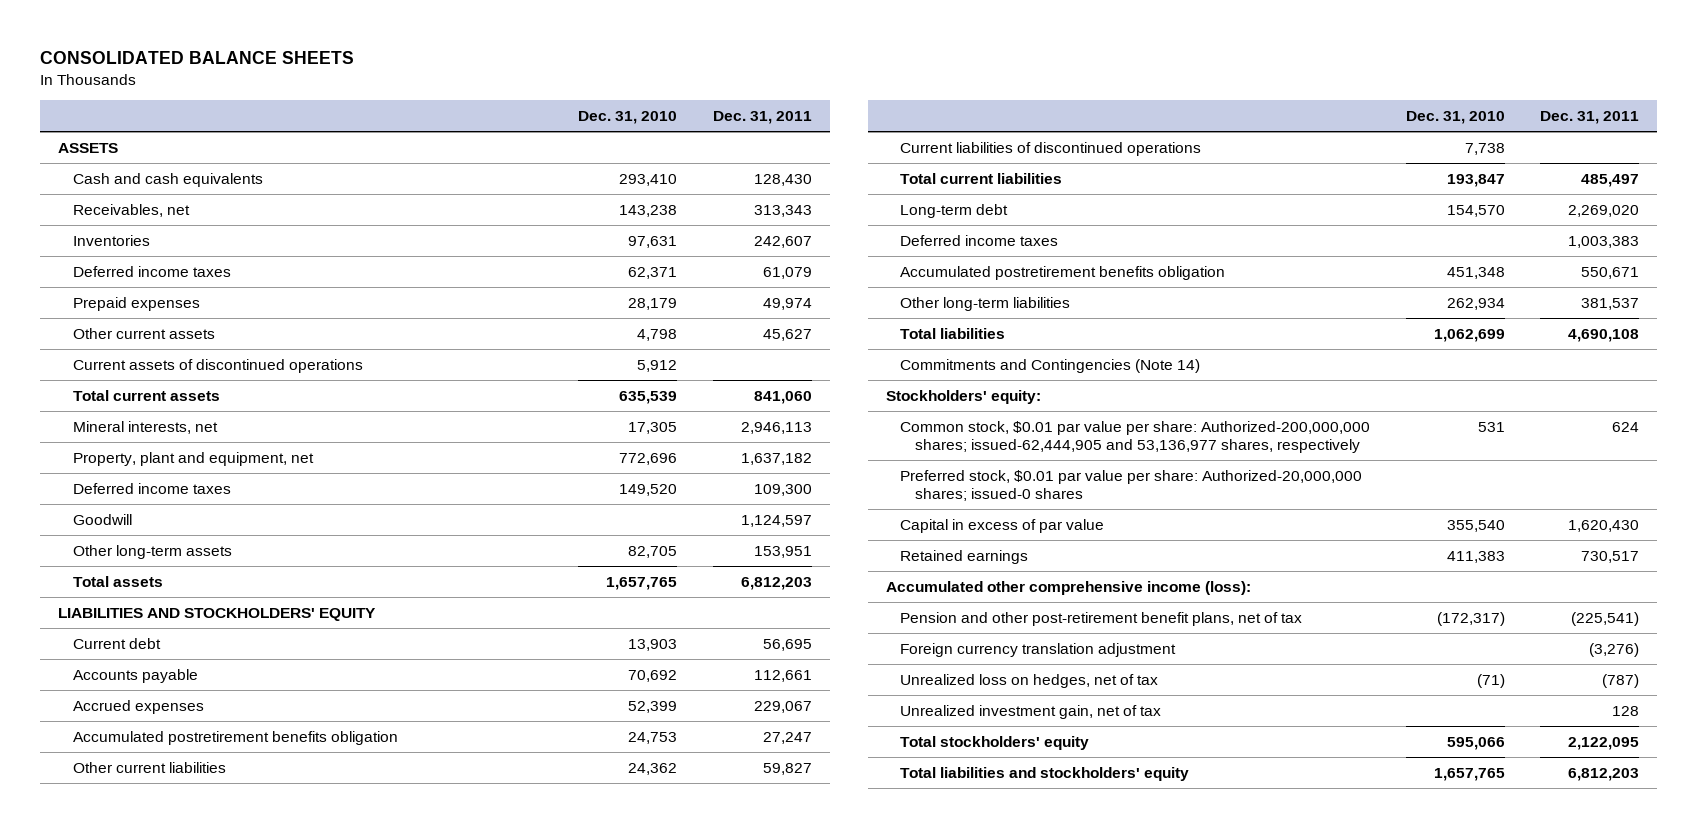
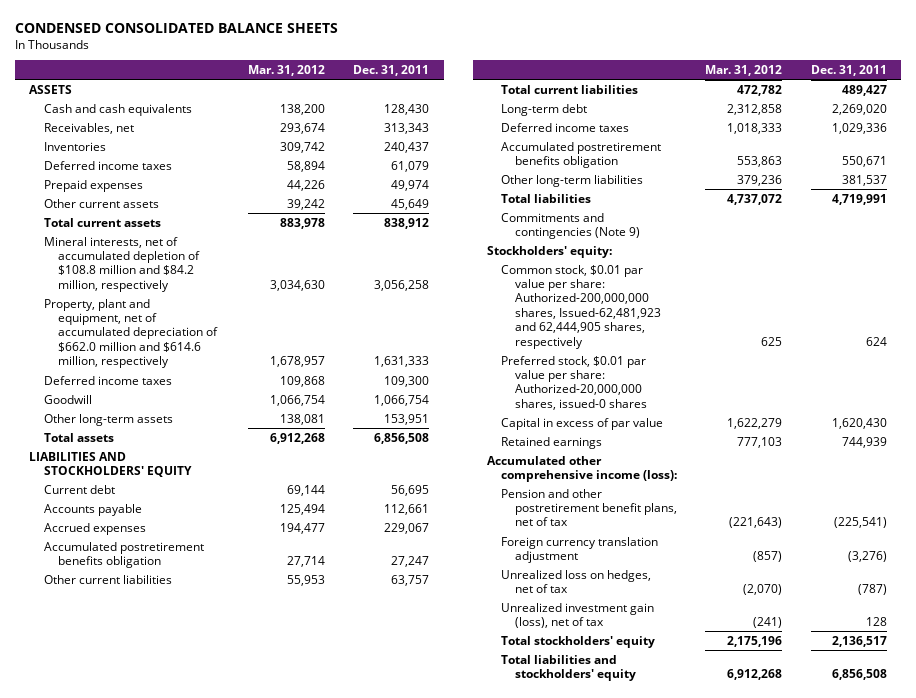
- CONSOLIDATED BALANCE SHEETS
+ CONDENSED CONSOLIDATED BALANCE SHEETS
- | Dec. 31, 2010 | Dec. 31, 2011
+ | Mar. 31, 2012 | Dec. 31, 2011
- Inventories | 97,631 | 242,607
+ Inventories | 309,742 | 240,437
- Other current assets | 4,798 | 45,627
- Current assets of discontinued operations | 5,912 |
- Total current assets | 635,539 | 841,060
- Mineral interests, net | 17,305 | 2,946,113
- Property, plant and equipment, net | 772,696 | 1,637,182
+ Other current assets | 39,242 | 45,649
+ Total current assets | 883,978 | 838,912
+ Mineral interests, net of accumulated depletion of $108.8 million and $84.2 million, respectively | 3,034,630 | 3,056,258
+ Property, plant and equipment, net of accumulated depreciation of $662.0 million and $614.6 million, respectively | 1,678,957 | 1,631,333
- Goodwill | | 1,124,597
+ Goodwill | 1,066,754 | 1,066,754
- Total assets | 1,657,765 | 6,812,203
+ Total assets | 6,912,268 | 6,856,508
- Other current liabilities | 24,362 | 59,827
- Current liabilities of discontinued operations | 7,738 |
- Total current liabilities | 193,847 | 485,497
+ Other current liabilities | 55,953 | 63,757
+ Total current liabilities | 472,782 | 489,427
- Deferred income taxes | | 1,003,383
+ Deferred income taxes | 1,018,333 | 1,029,336
- Total liabilities | 1,062,699 | 4,690,108
- Commitments and Contingencies (Note 14)
+ Total liabilities | 4,737,072 | 4,719,991
+ Commitments and contingencies (Note 9)
- Common stock, $0.01 par value per share: Authorized-200,000,000 shares; issued-62,444,905 and 53,136,977 shares, respectively | 531 | 624
- Preferred stock, $0.01 par value per share: Authorized-20,000,000 shares; issued-0 shares
+ Common stock, $0.01 par value per share: Authorized-200,000,000 shares, Issued-62,481,923 and 62,444,905 shares, respectively | 625 | 624
+ Preferred stock, $0.01 par value per share: Authorized-20,000,000 shares, issued-0 shares
- Retained earnings | 411,383 | 730,517
+ Retained earnings | 777,103 | 744,939
- Pension and other post-retirement benefit plans, net of tax | (172,317) | (225,541)
+ Pension and other postretirement benefit plans, net of tax | (221,643) | (225,541)
- Unrealized investment gain, net of tax | | 128
- Total stockholders' equity | 595,066 | 2,122,095
- Total liabilities and stockholders' equity | 1,657,765 | 6,812,203
+ Unrealized investment gain (loss), net of tax | (241) | 128
+ Total stockholders' equity | 2,175,196 | 2,136,517
+ Total liabilities and stockholders' equity | 6,912,268 | 6,856,508

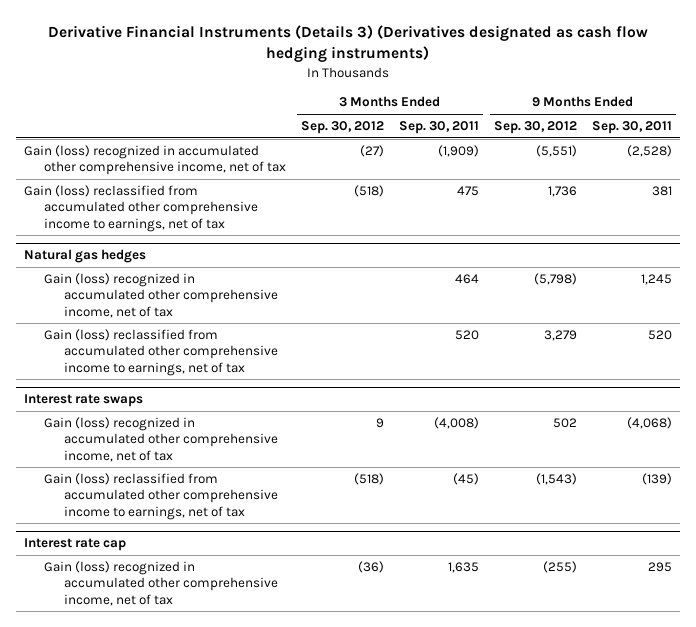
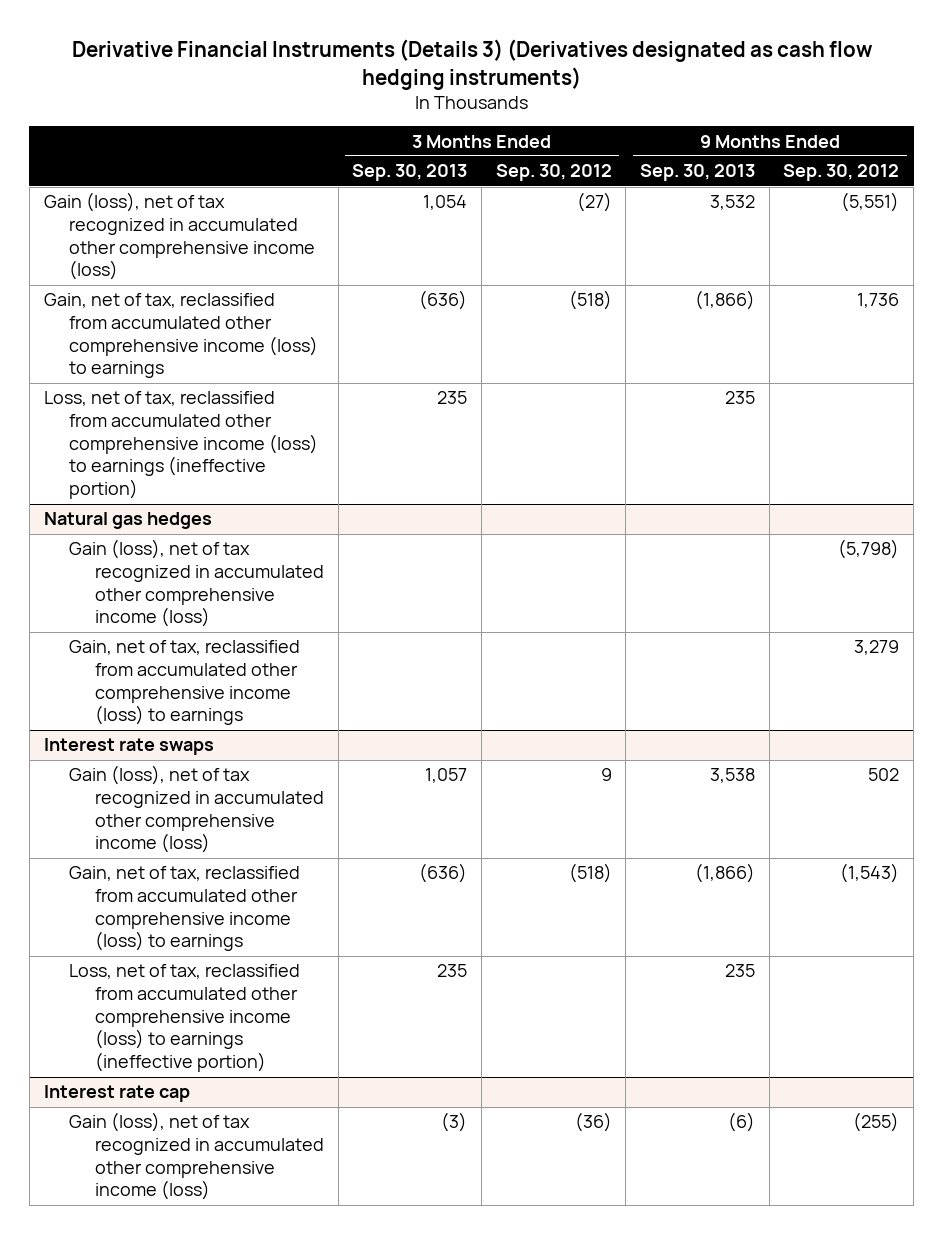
- | 3 Months Ended Sep. 30, 2012 | 3 Months Ended Sep. 30, 2011 | 9 Months Ended Sep. 30, 2012 | 9 Months Ended Sep. 30, 2011
+ | 3 Months Ended Sep. 30, 2013 | 3 Months Ended Sep. 30, 2012 | 9 Months Ended Sep. 30, 2013 | 9 Months Ended Sep. 30, 2012
- Gain (loss) recognized in accumulated other comprehensive income, net of tax | (27) | (1,909) | (5,551) | (2,528)
- Gain (loss) reclassified from accumulated other comprehensive income to earnings, net of tax | (518) | 475 | 1,736 | 381
+ Gain (loss), net of tax recognized in accumulated other comprehensive income (loss) | 1,054 | (27) | 3,532 | (5,551)
+ Gain, net of tax, reclassified from accumulated other comprehensive income (loss) to earnings | (636) | (518) | (1,866) | 1,736
+ Loss, net of tax, reclassified from accumulated other comprehensive income (loss) to earnings (ineffective portion) | 235 | | 235 |
@ Natural gas hedges
- Gain (loss) recognized in accumulated other comprehensive income, net of tax | | 464 | (5,798) | 1,245
- Gain (loss) reclassified from accumulated other comprehensive income to earnings, net of tax | | 520 | 3,279 | 520
+ Gain (loss), net of tax recognized in accumulated other comprehensive income (loss) | | | | (5,798)
+ Gain, net of tax, reclassified from accumulated other comprehensive income (loss) to earnings | | | | 3,279
@ Interest rate swaps
- Gain (loss) recognized in accumulated other comprehensive income, net of tax | 9 | (4,008) | 502 | (4,068)
- Gain (loss) reclassified from accumulated other comprehensive income to earnings, net of tax | (518) | (45) | (1,543) | (139)
+ Gain (loss), net of tax recognized in accumulated other comprehensive income (loss) | 1,057 | 9 | 3,538 | 502
+ Gain, net of tax, reclassified from accumulated other comprehensive income (loss) to earnings | (636) | (518) | (1,866) | (1,543)
+ Loss, net of tax, reclassified from accumulated other comprehensive income (loss) to earnings (ineffective portion) | 235 | | 235 |
@ Interest rate cap
- Gain (loss) recognized in accumulated other comprehensive income, net of tax | (36) | 1,635 | (255) | 295
+ Gain (loss), net of tax recognized in accumulated other comprehensive income (loss) | (3) | (36) | (6) | (255)

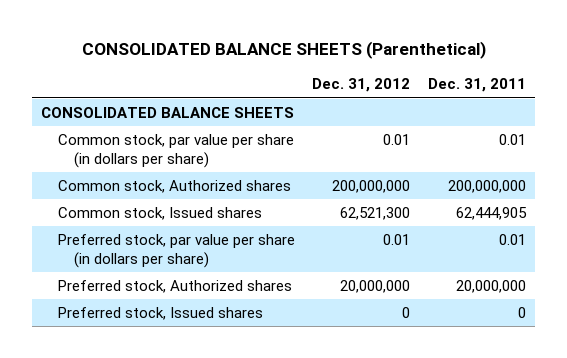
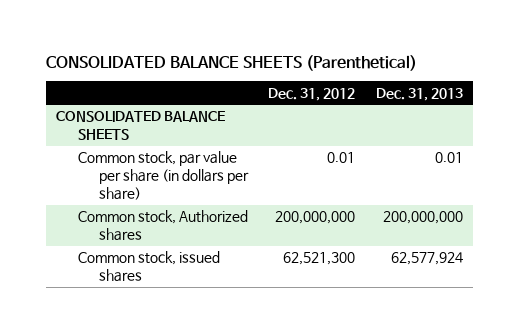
- | Dec. 31, 2012 | Dec. 31, 2011
+ | Dec. 31, 2012 | Dec. 31, 2013
- Common stock, Issued shares | 62,521,300 | 62,444,905
- Preferred stock, par value per share (in dollars per share) | 0.01 | 0.01
- Preferred stock, Authorized shares | 20,000,000 | 20,000,000
- Preferred stock, Issued shares | 0 | 0
+ Common stock, issued shares | 62,521,300 | 62,577,924

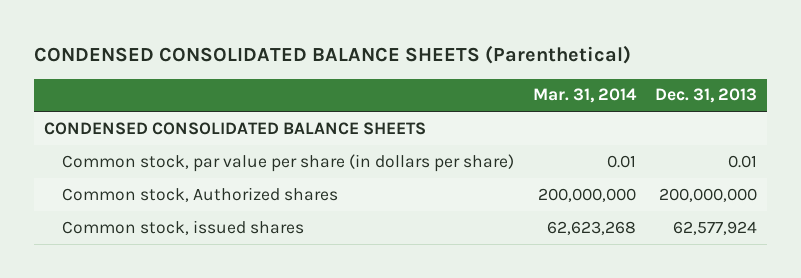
- CONSOLIDATED BALANCE SHEETS (Parenthetical)
+ CONDENSED CONSOLIDATED BALANCE SHEETS (Parenthetical)
- | Dec. 31, 2012 | Dec. 31, 2013
+ | Mar. 31, 2014 | Dec. 31, 2013
- CONSOLIDATED BALANCE SHEETS
+ CONDENSED CONSOLIDATED BALANCE SHEETS

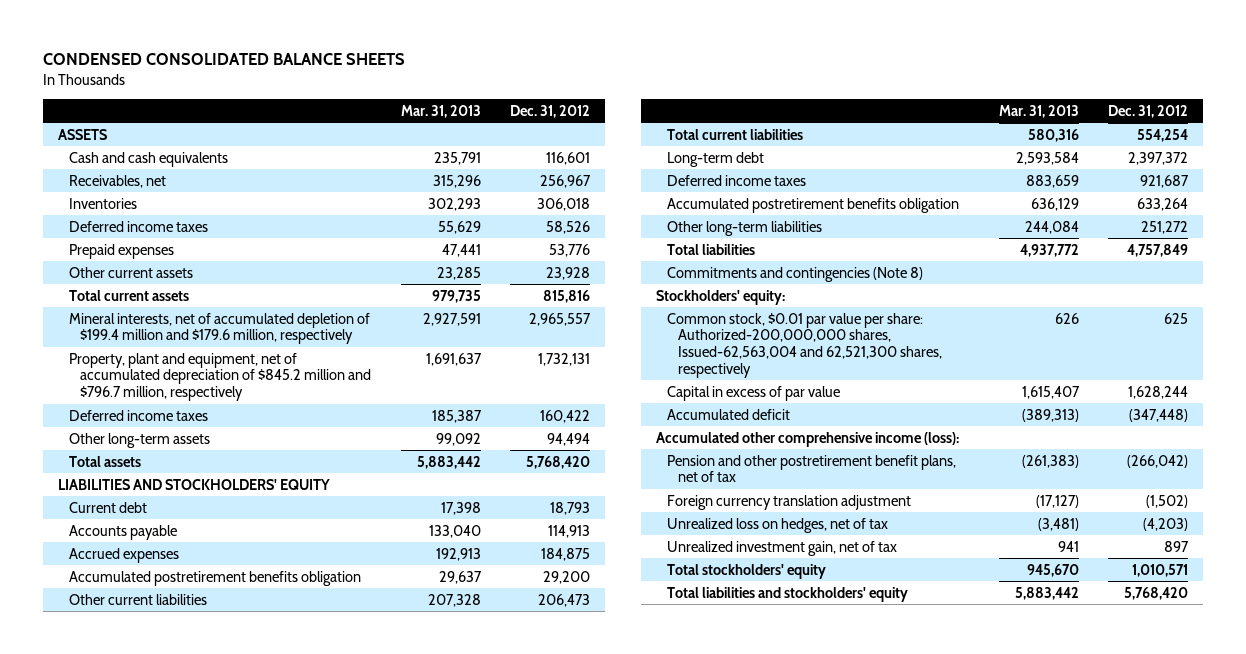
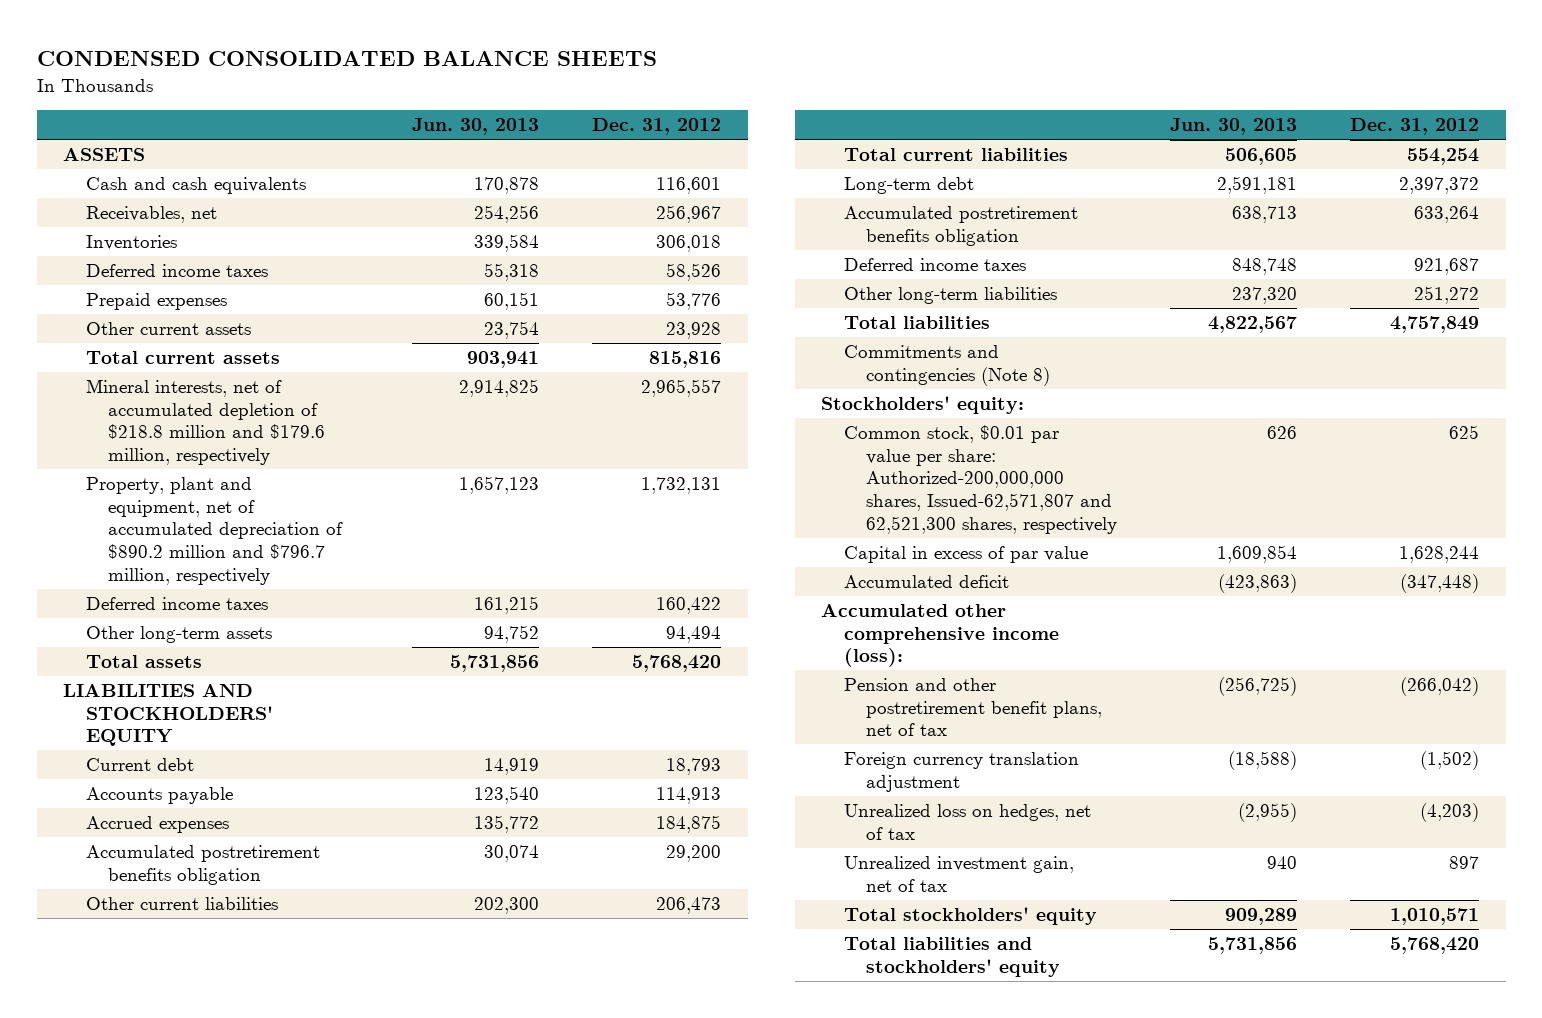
- | Mar. 31, 2013 | Dec. 31, 2012
+ | Jun. 30, 2013 | Dec. 31, 2012
- Mineral interests, net of accumulated depletion of $199.4 million and $179.6 million, respectively | 2,927,591 | 2,965,557
- Property, plant and equipment, net of accumulated depreciation of $845.2 million and $796.7 million, respectively | 1,691,637 | 1,732,131
+ Mineral interests, net of accumulated depletion of $218.8 million and $179.6 million, respectively | 2,914,825 | 2,965,557
+ Property, plant and equipment, net of accumulated depreciation of $890.2 million and $796.7 million, respectively | 1,657,123 | 1,732,131
moved down: Deferred income taxes | 848,748 | 921,687
- Common stock, $0.01 par value per share: Authorized-200,000,000 shares, Issued-62,563,004 and 62,521,300 shares, respectively | 626 | 625
+ Common stock, $0.01 par value per share: Authorized-200,000,000 shares, Issued-62,571,807 and 62,521,300 shares, respectively | 626 | 625

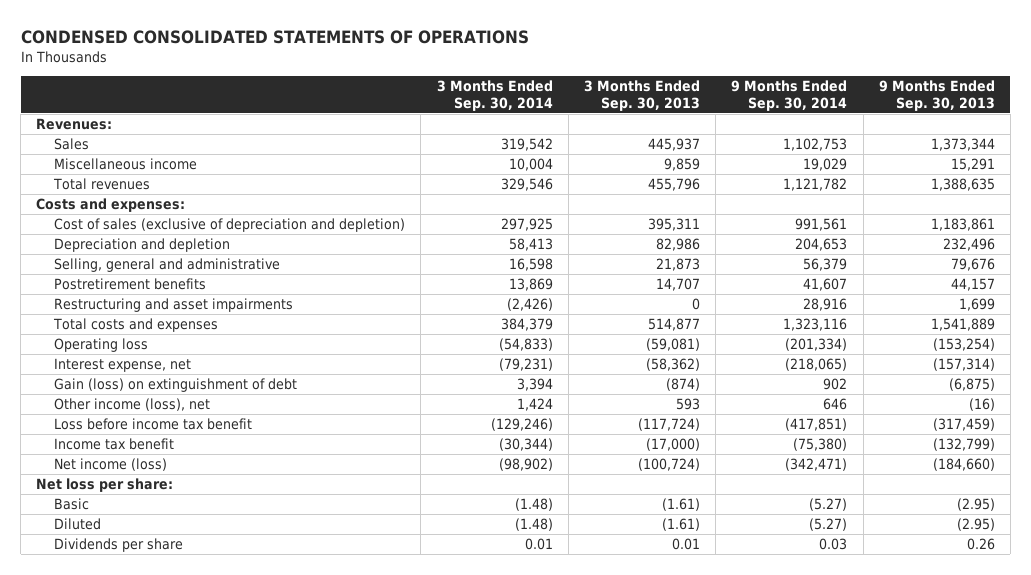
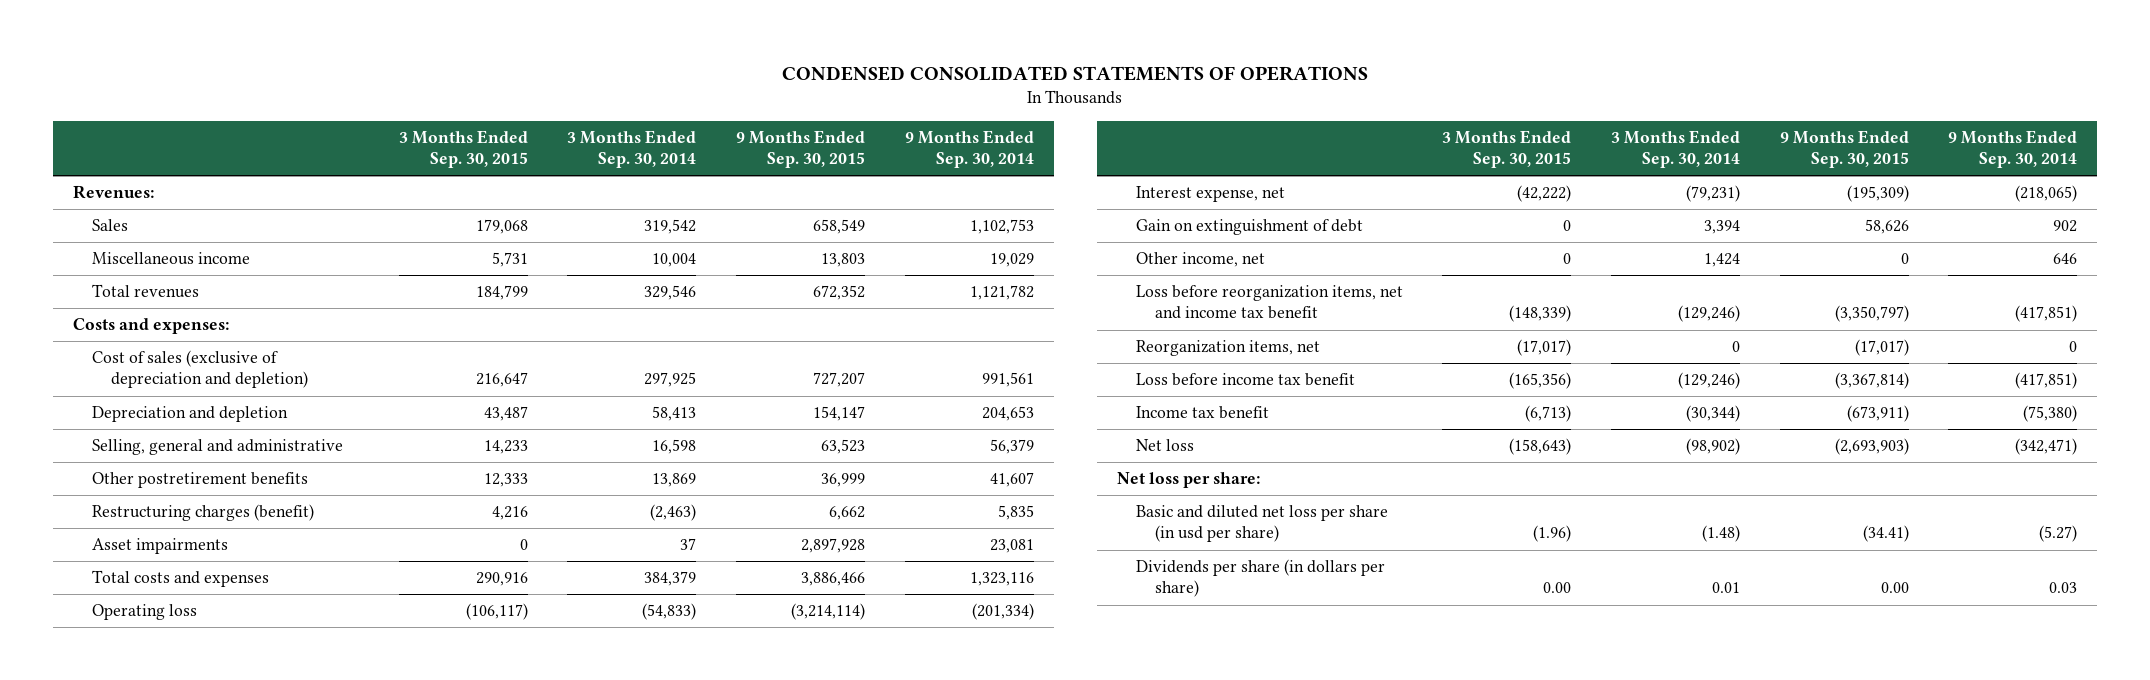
- | 3 Months Ended Sep. 30, 2014 | 3 Months Ended Sep. 30, 2013 | 9 Months Ended Sep. 30, 2014 | 9 Months Ended Sep. 30, 2013
+ | 3 Months Ended Sep. 30, 2015 | 3 Months Ended Sep. 30, 2014 | 9 Months Ended Sep. 30, 2015 | 9 Months Ended Sep. 30, 2014
- Postretirement benefits | 13,869 | 14,707 | 41,607 | 44,157
- Restructuring and asset impairments | (2,426) | 0 | 28,916 | 1,699
+ Other postretirement benefits | 12,333 | 13,869 | 36,999 | 41,607
+ Restructuring charges (benefit) | 4,216 | (2,463) | 6,662 | 5,835
+ Asset impairments | 0 | 37 | 2,897,928 | 23,081
- Gain (loss) on extinguishment of debt | 3,394 | (874) | 902 | (6,875)
- Other income (loss), net | 1,424 | 593 | 646 | (16)
+ Gain on extinguishment of debt | 0 | 3,394 | 58,626 | 902
+ Other income, net | 0 | 1,424 | 0 | 646
+ Loss before reorganization items, net and income tax benefit | (148,339) | (129,246) | (3,350,797) | (417,851)
+ Reorganization items, net | (17,017) | 0 | (17,017) | 0
- Net income (loss) | (98,902) | (100,724) | (342,471) | (184,660)
+ Net loss | (158,643) | (98,902) | (2,693,903) | (342,471)
- Basic | (1.48) | (1.61) | (5.27) | (2.95)
- Diluted | (1.48) | (1.61) | (5.27) | (2.95)
- Dividends per share | 0.01 | 0.01 | 0.03 | 0.26
+ Basic and diluted net loss per share (in usd per share) | (1.96) | (1.48) | (34.41) | (5.27)
+ Dividends per share (in dollars per share) | 0.00 | 0.01 | 0.00 | 0.03

